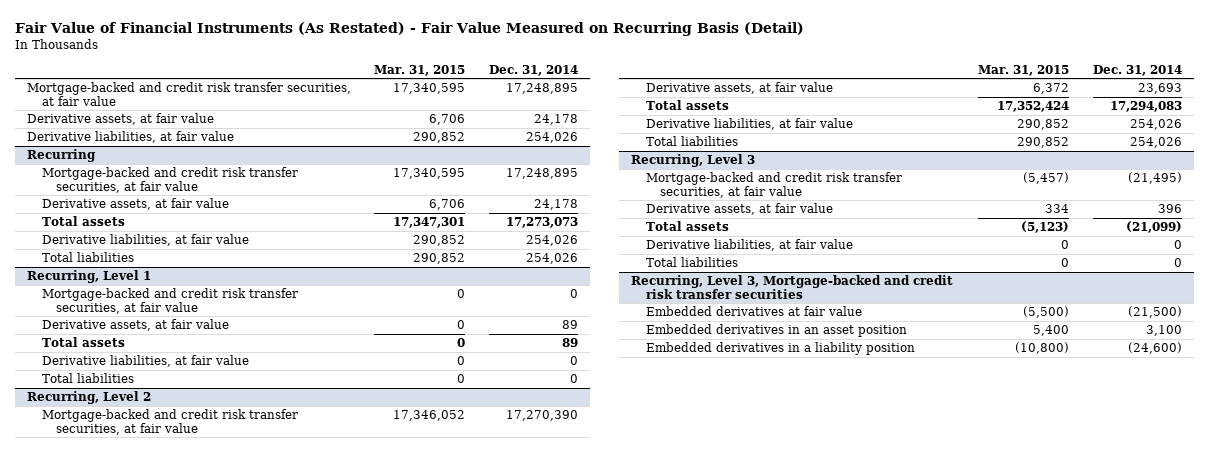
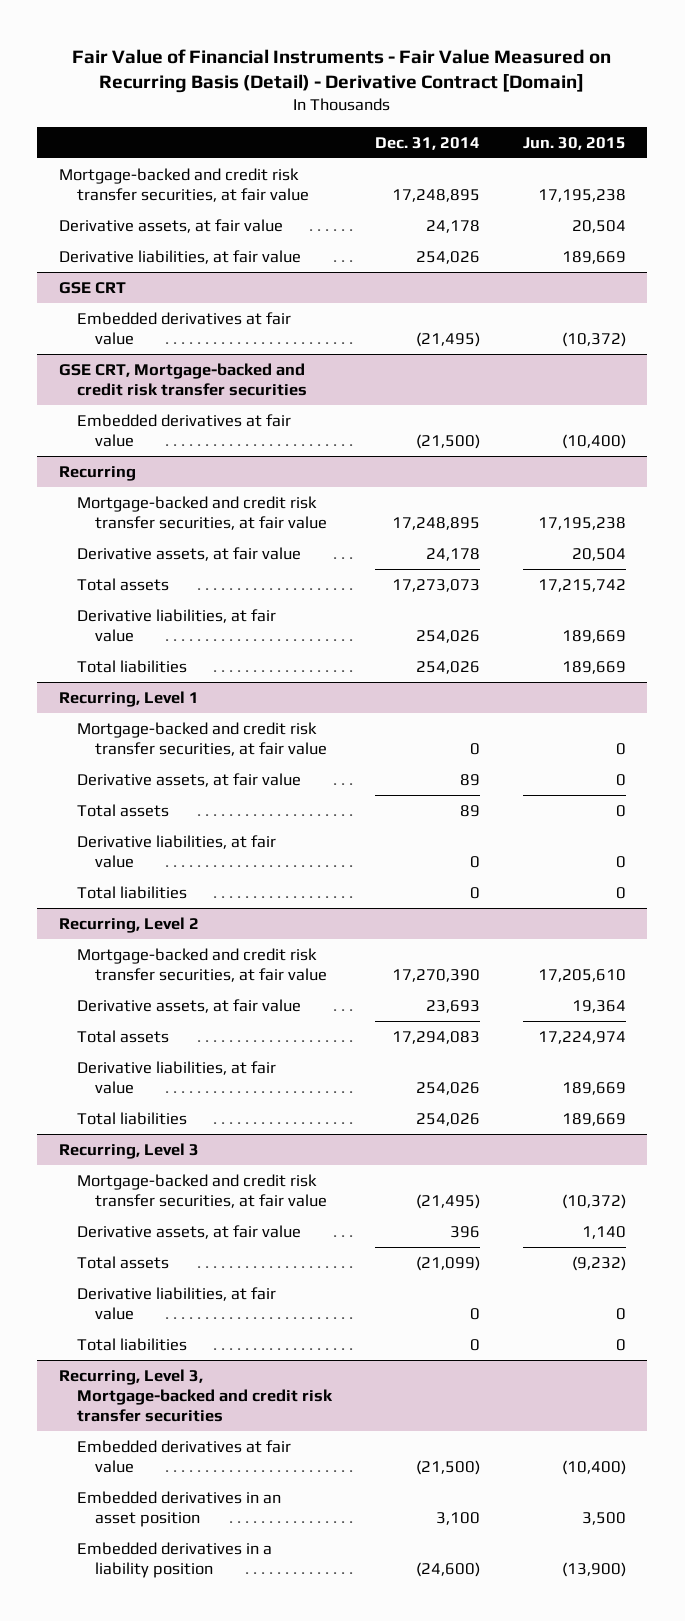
- Fair Value of Financial Instruments (As Restated) - Fair Value Measured on Recurring Basis (Detail)
+ Fair Value of Financial Instruments - Fair Value Measured on Recurring Basis (Detail) - Derivative Contract [Domain]
- | Mar. 31, 2015 | Dec. 31, 2014
+ | Dec. 31, 2014 | Jun. 30, 2015
+ GSE CRT
+ Embedded derivatives at fair value | (21,495) | (10,372)
+ GSE CRT, Mortgage-backed and credit risk transfer securities
+ Embedded derivatives at fair value | (21,500) | (10,400)

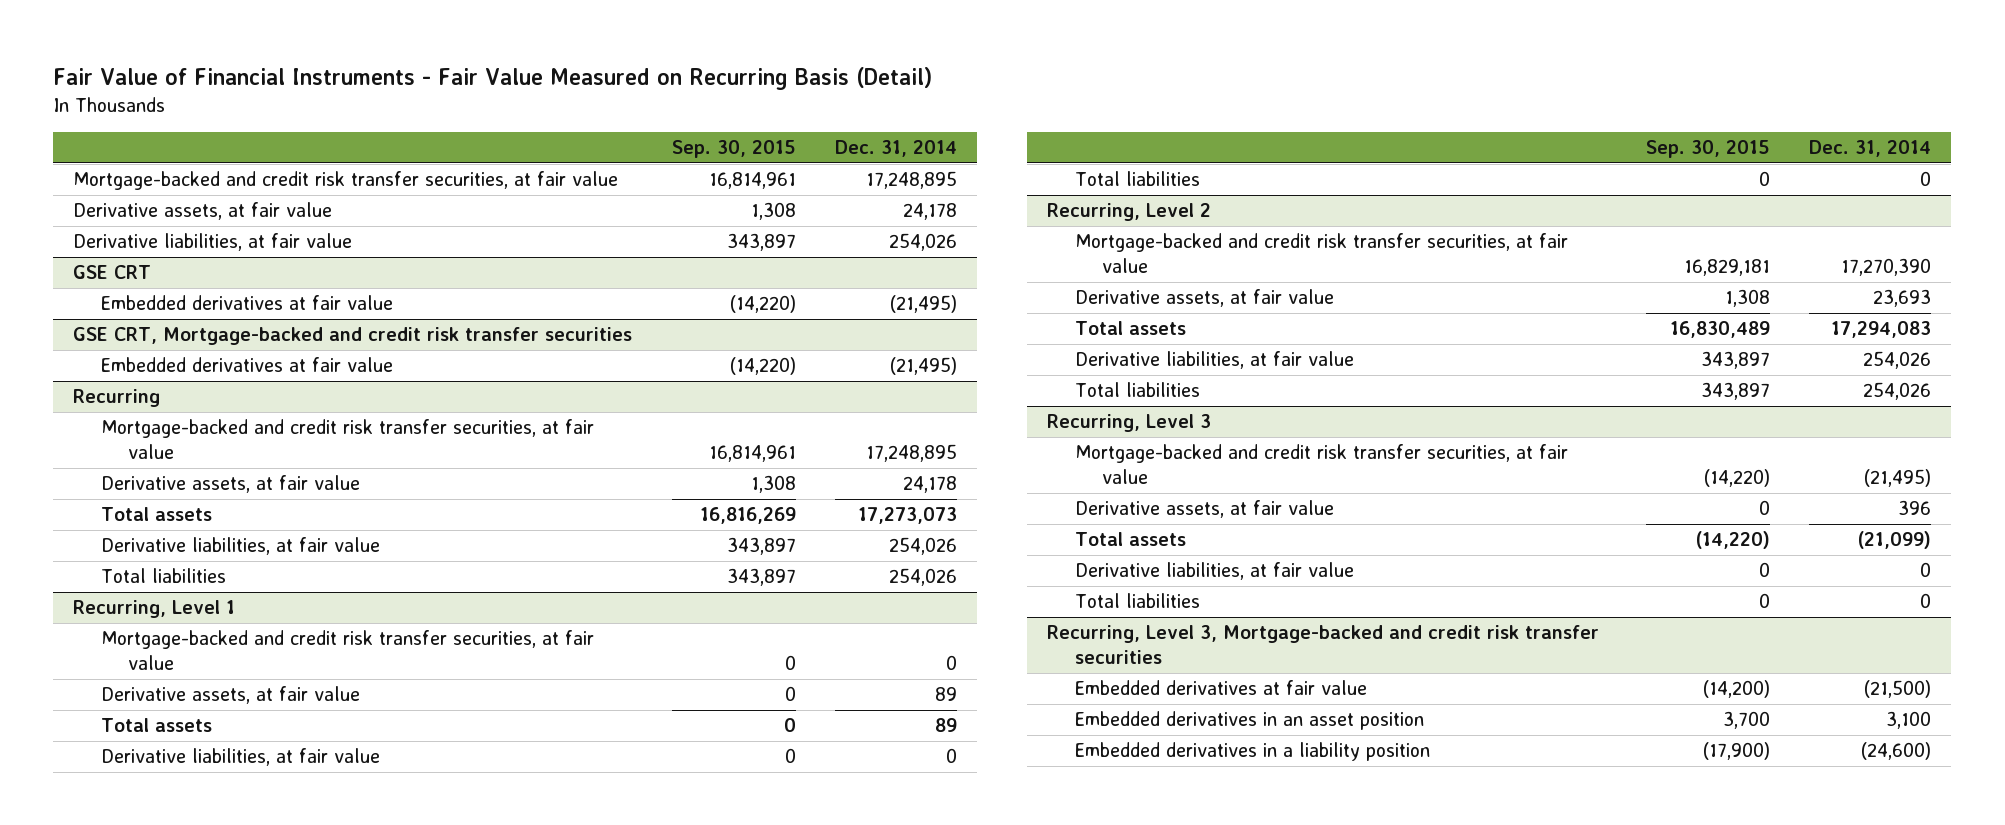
- Fair Value of Financial Instruments - Fair Value Measured on Recurring Basis (Detail) - Derivative Contract [Domain]
+ Fair Value of Financial Instruments - Fair Value Measured on Recurring Basis (Detail)
- | Dec. 31, 2014 | Jun. 30, 2015
+ | Sep. 30, 2015 | Dec. 31, 2014
@ GSE CRT, Mortgage-backed and credit risk transfer securities
- Embedded derivatives at fair value | (21,500) | (10,400)
+ Embedded derivatives at fair value | (14,220) | (21,495)

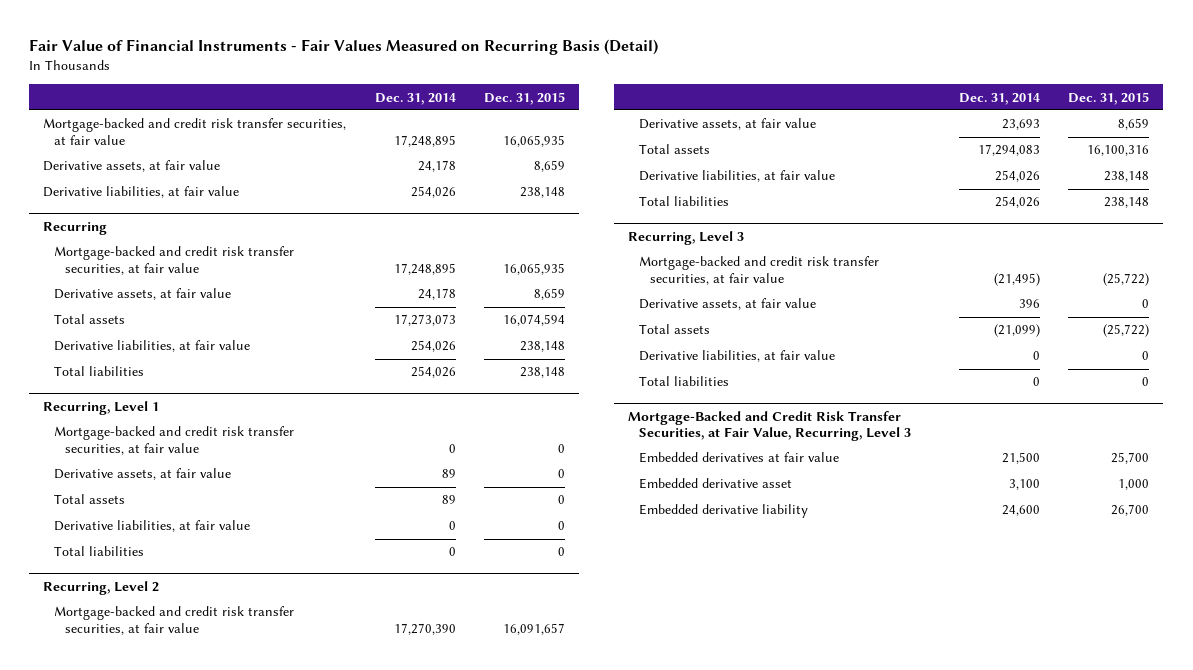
- Fair Value of Financial Instruments - Fair Value Measured on Recurring Basis (Detail)
+ Fair Value of Financial Instruments - Fair Values Measured on Recurring Basis (Detail)
- | Sep. 30, 2015 | Dec. 31, 2014
+ | Dec. 31, 2014 | Dec. 31, 2015
- GSE CRT
- Embedded derivatives at fair value | (14,220) | (21,495)
- GSE CRT, Mortgage-backed and credit risk transfer securities
- Embedded derivatives at fair value | (14,220) | (21,495)
- Recurring, Level 3, Mortgage-backed and credit risk transfer securities
- Embedded derivatives at fair value | (14,200) | (21,500)
- Embedded derivatives in an asset position | 3,700 | 3,100
- Embedded derivatives in a liability position | (17,900) | (24,600)
+ Mortgage-Backed and Credit Risk Transfer Securities, at Fair Value, Recurring, Level 3
+ Embedded derivatives at fair value | 21,500 | 25,700
+ Embedded derivative asset | 3,100 | 1,000
+ Embedded derivative liability | 24,600 | 26,700

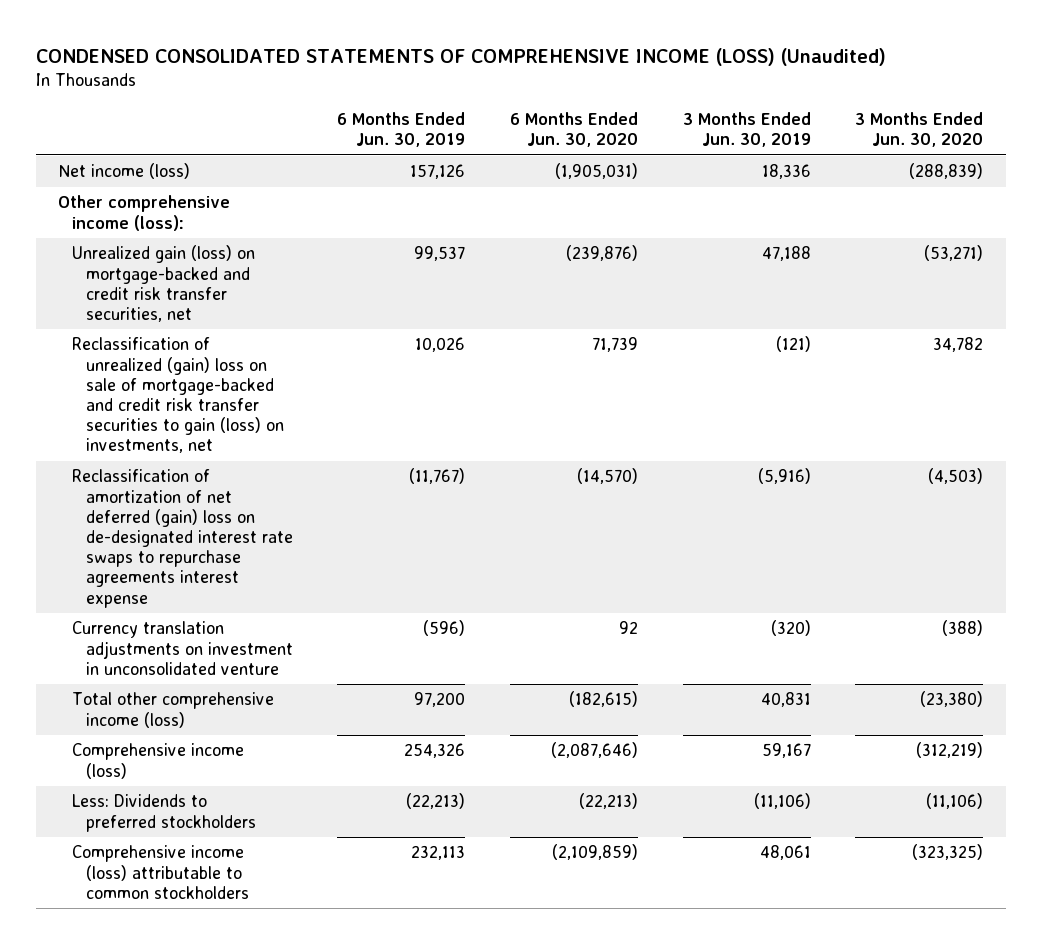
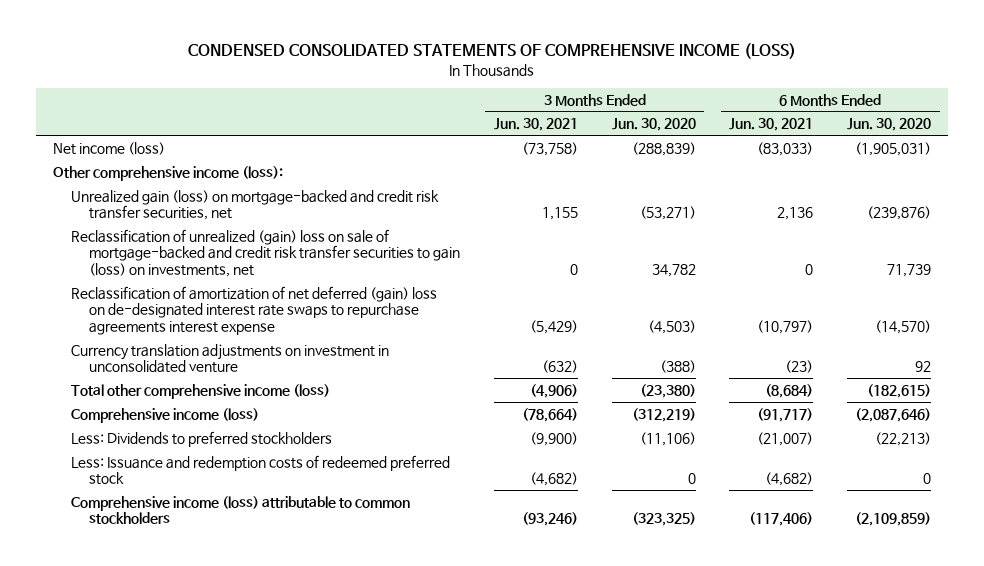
- CONDENSED CONSOLIDATED STATEMENTS OF COMPREHENSIVE INCOME (LOSS) (Unaudited)
+ CONDENSED CONSOLIDATED STATEMENTS OF COMPREHENSIVE INCOME (LOSS)
- | 6 Months Ended Jun. 30, 2019 | 6 Months Ended Jun. 30, 2020 | 3 Months Ended Jun. 30, 2019 | 3 Months Ended Jun. 30, 2020
+ | 3 Months Ended Jun. 30, 2021 | 3 Months Ended Jun. 30, 2020 | 6 Months Ended Jun. 30, 2021 | 6 Months Ended Jun. 30, 2020
+ Less: Issuance and redemption costs of redeemed preferred stock | (4,682) | 0 | (4,682) | 0

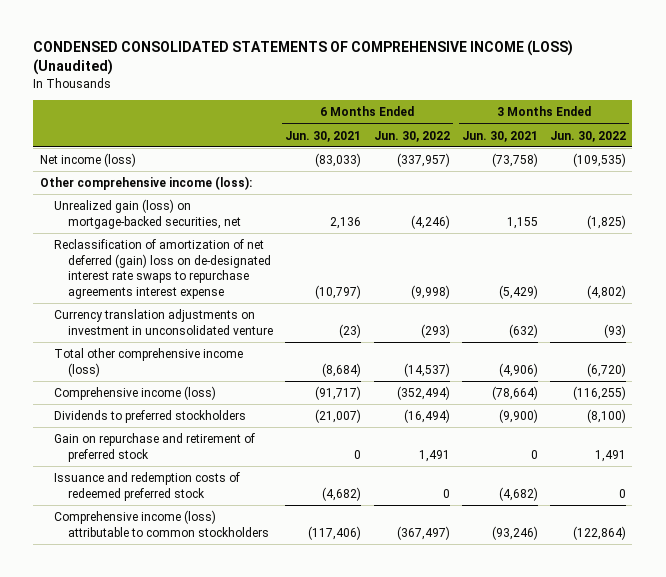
- CONDENSED CONSOLIDATED STATEMENTS OF COMPREHENSIVE INCOME (LOSS)
+ CONDENSED CONSOLIDATED STATEMENTS OF COMPREHENSIVE INCOME (LOSS) (Unaudited)
- | 3 Months Ended Jun. 30, 2021 | 3 Months Ended Jun. 30, 2020 | 6 Months Ended Jun. 30, 2021 | 6 Months Ended Jun. 30, 2020
+ | 6 Months Ended Jun. 30, 2021 | 6 Months Ended Jun. 30, 2022 | 3 Months Ended Jun. 30, 2021 | 3 Months Ended Jun. 30, 2022
- Unrealized gain (loss) on mortgage-backed and credit risk transfer securities, net | 1,155 | (53,271) | 2,136 | (239,876)
- Reclassification of unrealized (gain) loss on sale of mortgage-backed and credit risk transfer securities to gain (loss) on investments, net | 0 | 34,782 | 0 | 71,739
+ Unrealized gain (loss) on mortgage-backed securities, net | 2,136 | (4,246) | 1,155 | (1,825)
- Less: Dividends to preferred stockholders | (9,900) | (11,106) | (21,007) | (22,213)
- Less: Issuance and redemption costs of redeemed preferred stock | (4,682) | 0 | (4,682) | 0
+ Dividends to preferred stockholders | (21,007) | (16,494) | (9,900) | (8,100)
+ Gain on repurchase and retirement of preferred stock | 0 | 1,491 | 0 | 1,491
+ Issuance and redemption costs of redeemed preferred stock | (4,682) | 0 | (4,682) | 0

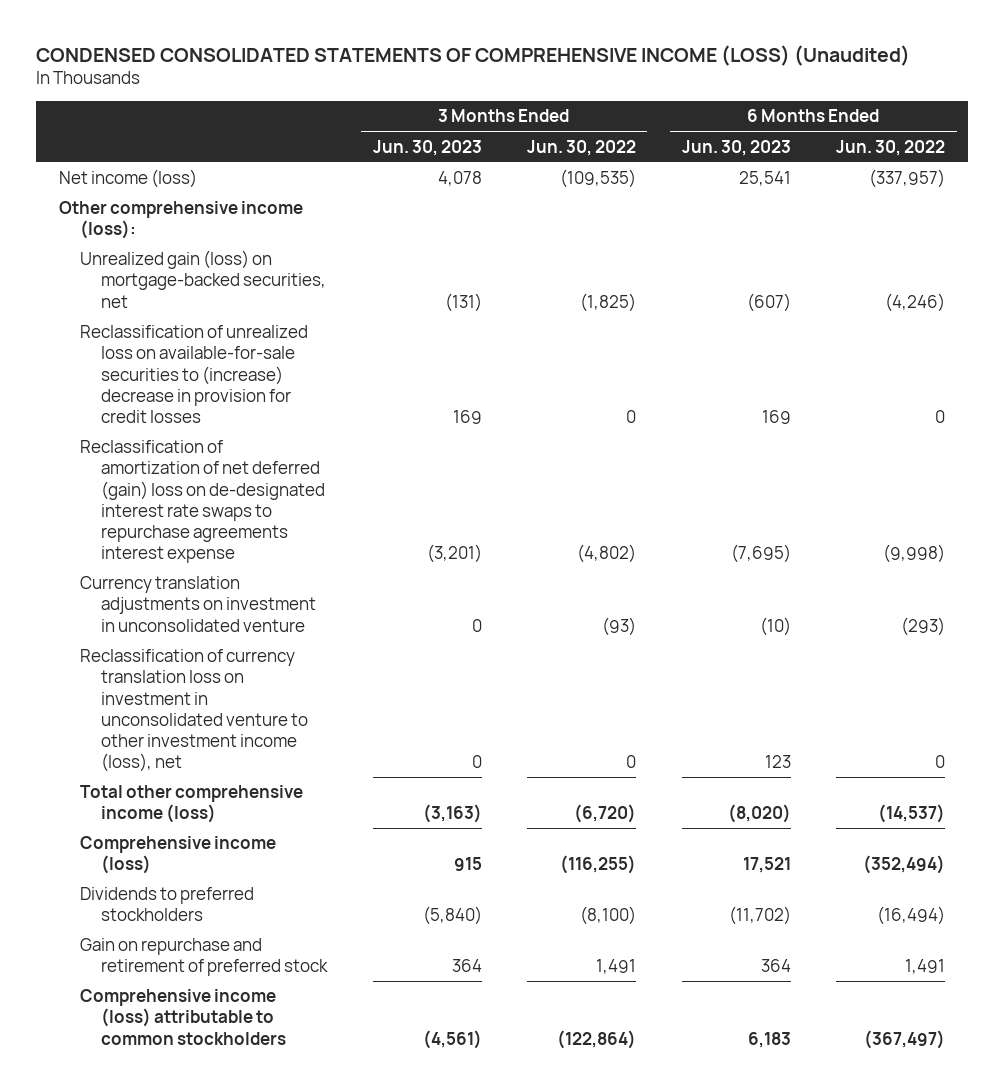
- | 6 Months Ended Jun. 30, 2021 | 6 Months Ended Jun. 30, 2022 | 3 Months Ended Jun. 30, 2021 | 3 Months Ended Jun. 30, 2022
+ | 3 Months Ended Jun. 30, 2023 | 3 Months Ended Jun. 30, 2022 | 6 Months Ended Jun. 30, 2023 | 6 Months Ended Jun. 30, 2022
+ Reclassification of unrealized loss on available-for-sale securities to (increase) decrease in provision for credit losses | 169 | 0 | 169 | 0
+ Reclassification of currency translation loss on investment in unconsolidated venture to other investment income (loss), net | 0 | 0 | 123 | 0
- Issuance and redemption costs of redeemed preferred stock | (4,682) | 0 | (4,682) | 0

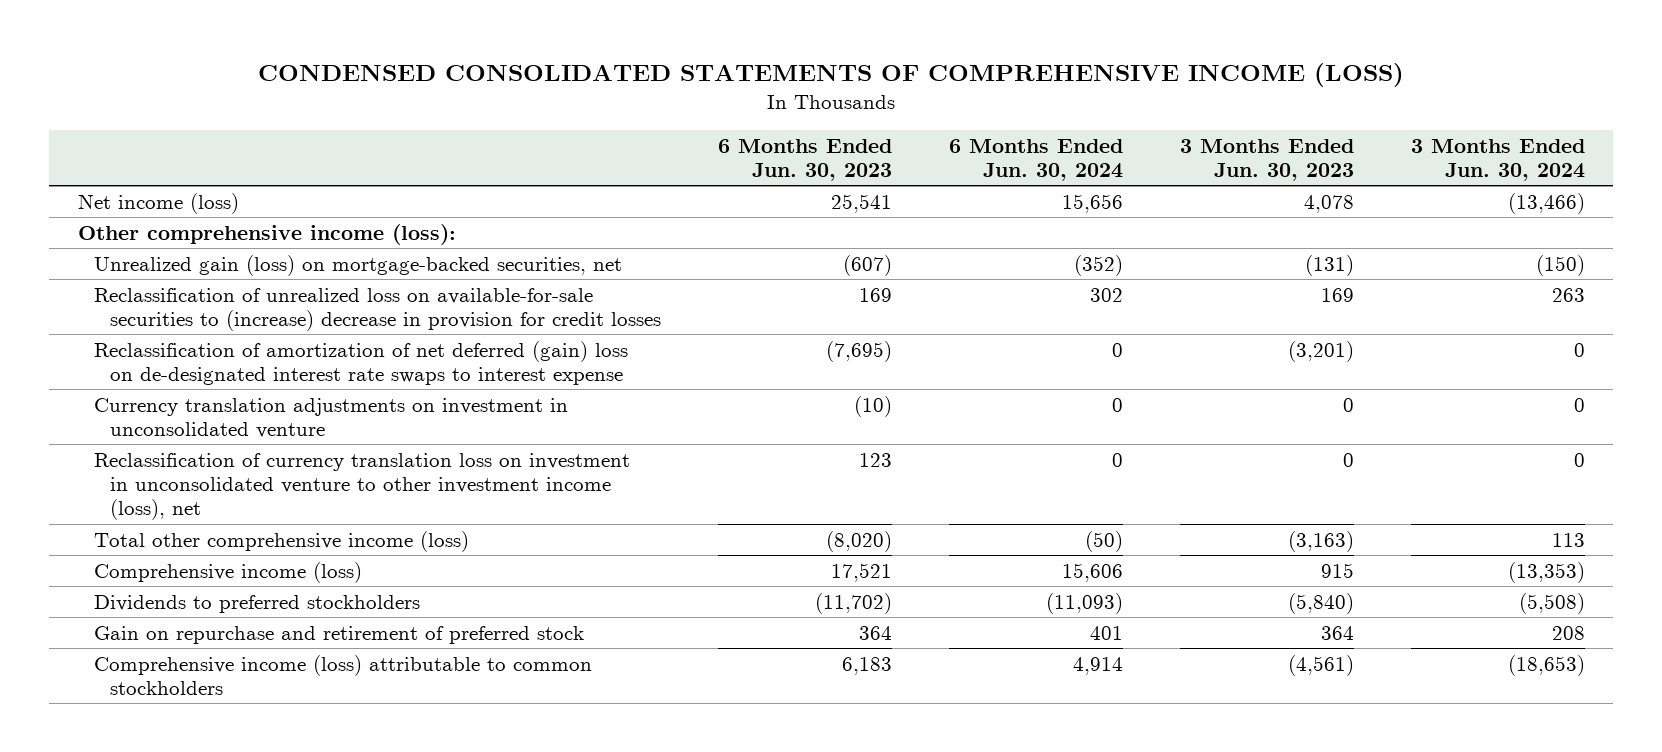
- CONDENSED CONSOLIDATED STATEMENTS OF COMPREHENSIVE INCOME (LOSS) (Unaudited)
+ CONDENSED CONSOLIDATED STATEMENTS OF COMPREHENSIVE INCOME (LOSS)
- | 3 Months Ended Jun. 30, 2023 | 3 Months Ended Jun. 30, 2022 | 6 Months Ended Jun. 30, 2023 | 6 Months Ended Jun. 30, 2022
+ | 6 Months Ended Jun. 30, 2023 | 6 Months Ended Jun. 30, 2024 | 3 Months Ended Jun. 30, 2023 | 3 Months Ended Jun. 30, 2024
- Reclassification of amortization of net deferred (gain) loss on de-designated interest rate swaps to repurchase agreements interest expense | (3,201) | (4,802) | (7,695) | (9,998)
+ Reclassification of amortization of net deferred (gain) loss on de-designated interest rate swaps to interest expense | (7,695) | 0 | (3,201) | 0

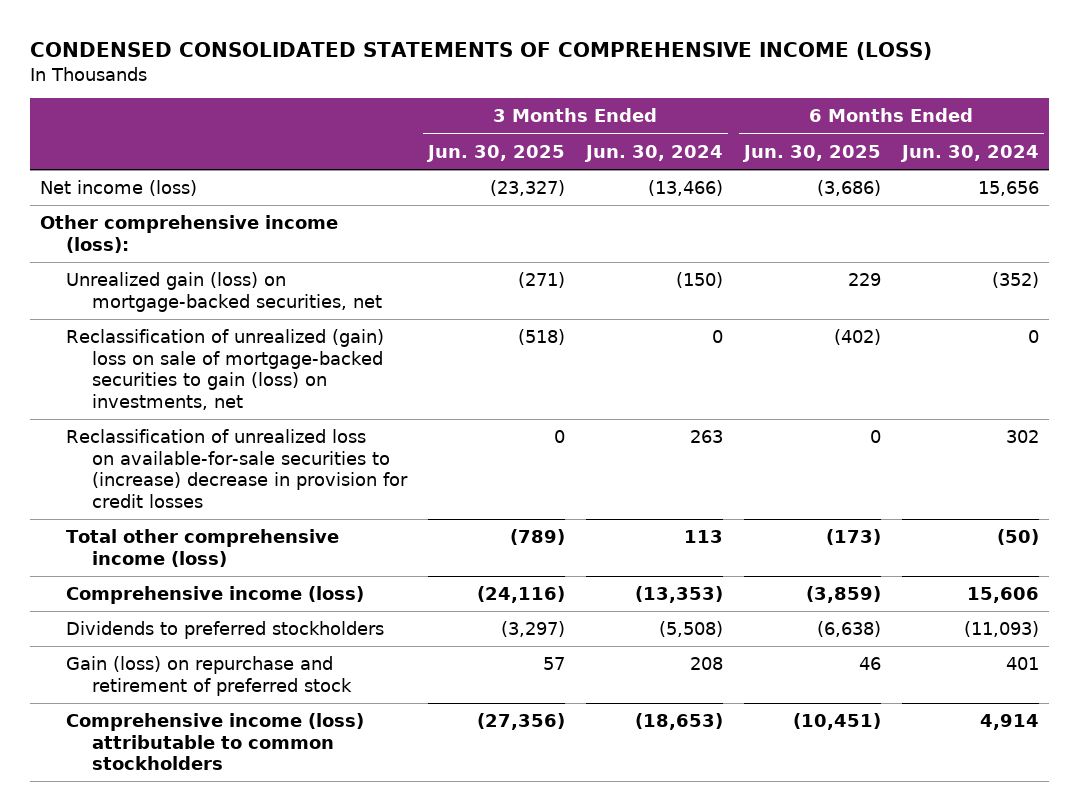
- | 6 Months Ended Jun. 30, 2023 | 6 Months Ended Jun. 30, 2024 | 3 Months Ended Jun. 30, 2023 | 3 Months Ended Jun. 30, 2024
+ | 3 Months Ended Jun. 30, 2025 | 3 Months Ended Jun. 30, 2024 | 6 Months Ended Jun. 30, 2025 | 6 Months Ended Jun. 30, 2024
+ Reclassification of unrealized (gain) loss on sale of mortgage-backed securities to gain (loss) on investments, net | (518) | 0 | (402) | 0
- Reclassification of amortization of net deferred (gain) loss on de-designated interest rate swaps to interest expense | (7,695) | 0 | (3,201) | 0
- Currency translation adjustments on investment in unconsolidated venture | (10) | 0 | 0 | 0
- Reclassification of currency translation loss on investment in unconsolidated venture to other investment income (loss), net | 123 | 0 | 0 | 0
- Gain on repurchase and retirement of preferred stock | 364 | 401 | 364 | 208
+ Gain (loss) on repurchase and retirement of preferred stock | 57 | 208 | 46 | 401

